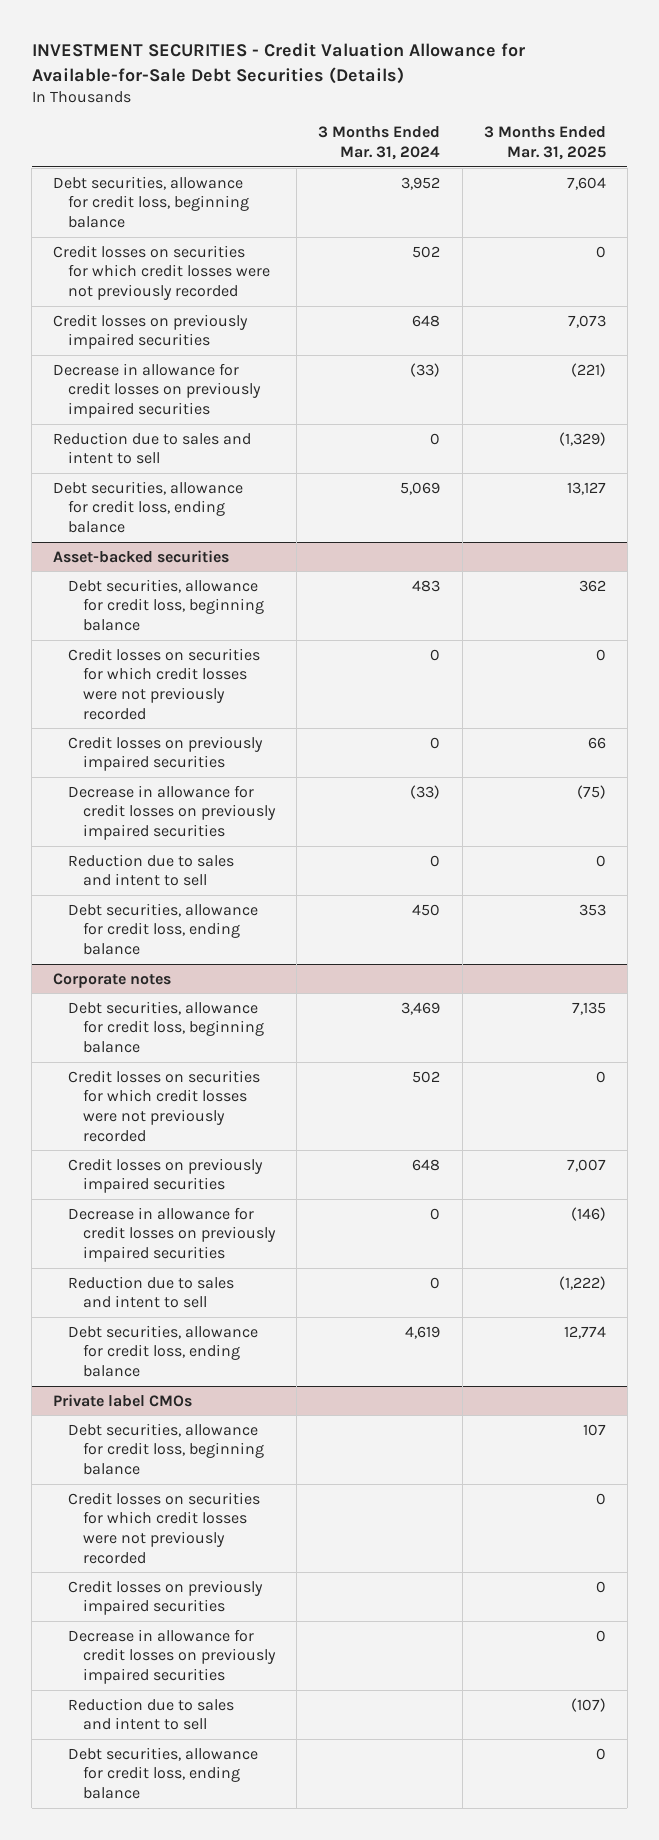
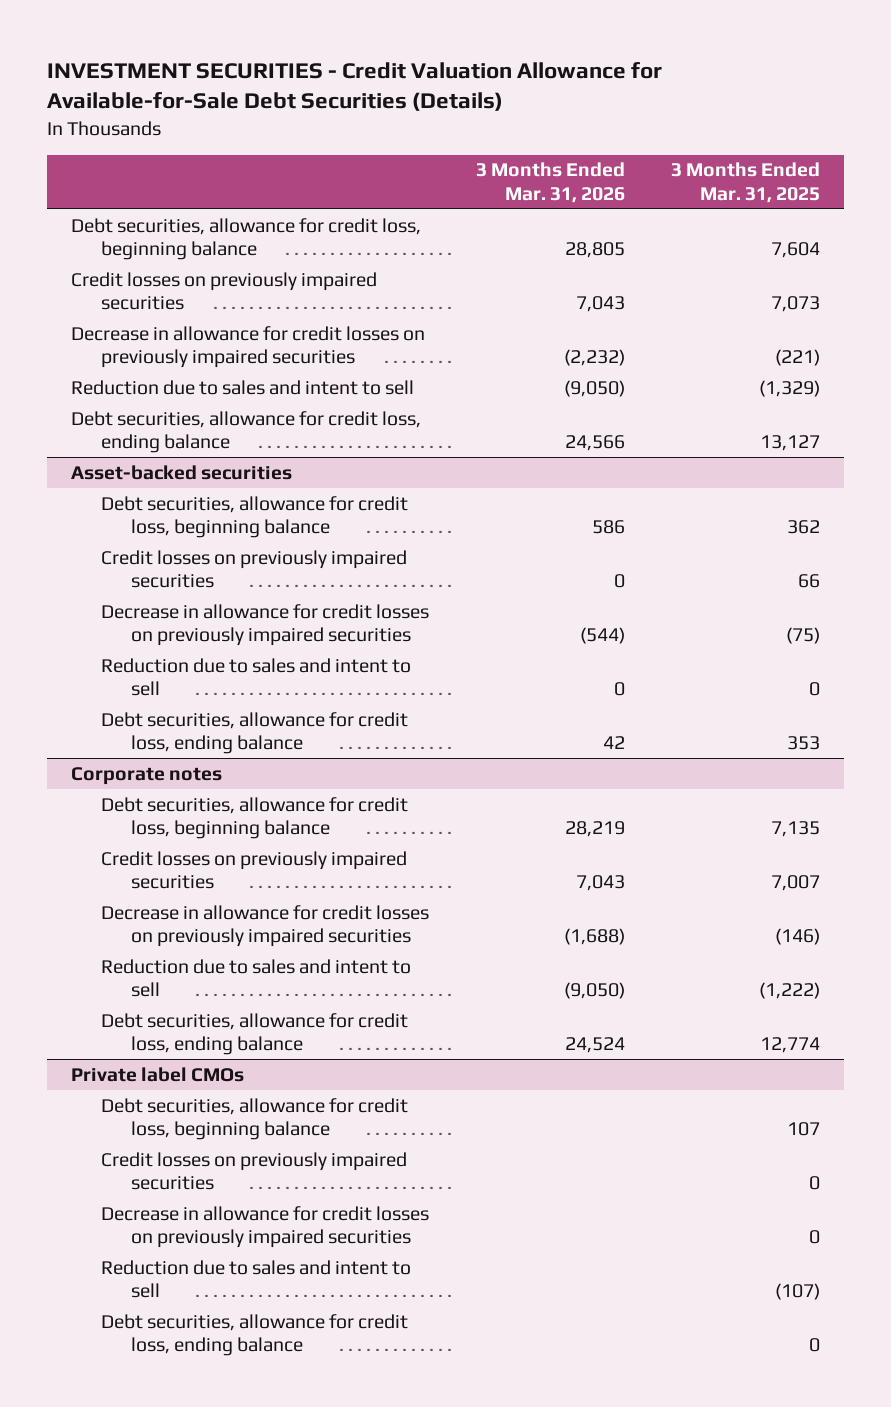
- | 3 Months Ended Mar. 31, 2024 | 3 Months Ended Mar. 31, 2025
+ | 3 Months Ended Mar. 31, 2026 | 3 Months Ended Mar. 31, 2025
- Credit losses on securities for which credit losses were not previously recorded | 502 | 0
@ Asset-backed securities
- Credit losses on securities for which credit losses were not previously recorded | 0 | 0
@ Corporate notes
- Credit losses on securities for which credit losses were not previously recorded | 502 | 0
@ Private label CMOs
- Credit losses on securities for which credit losses were not previously recorded | | 0

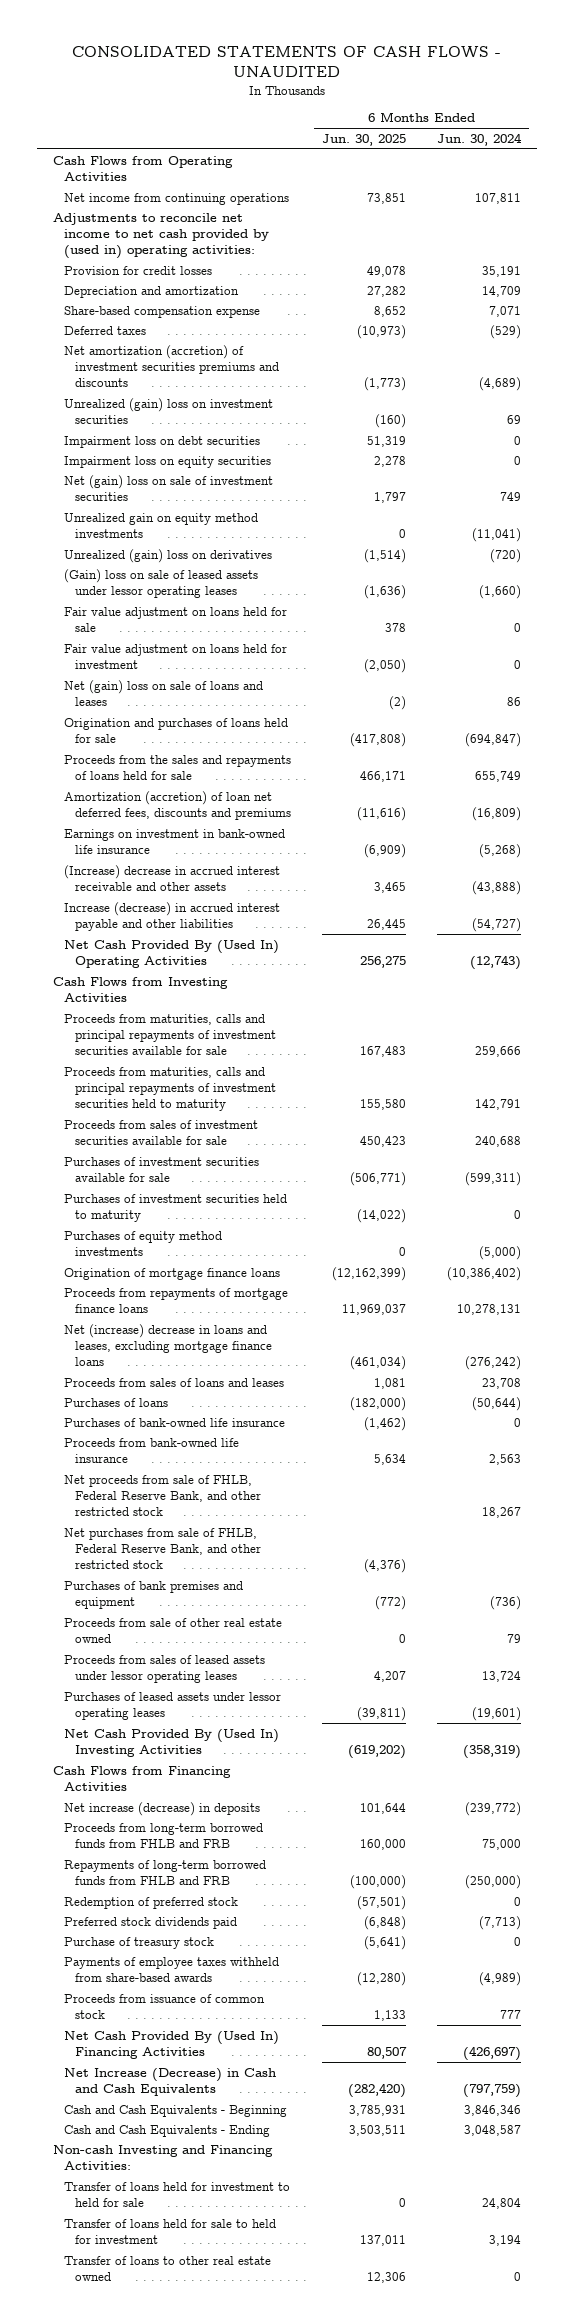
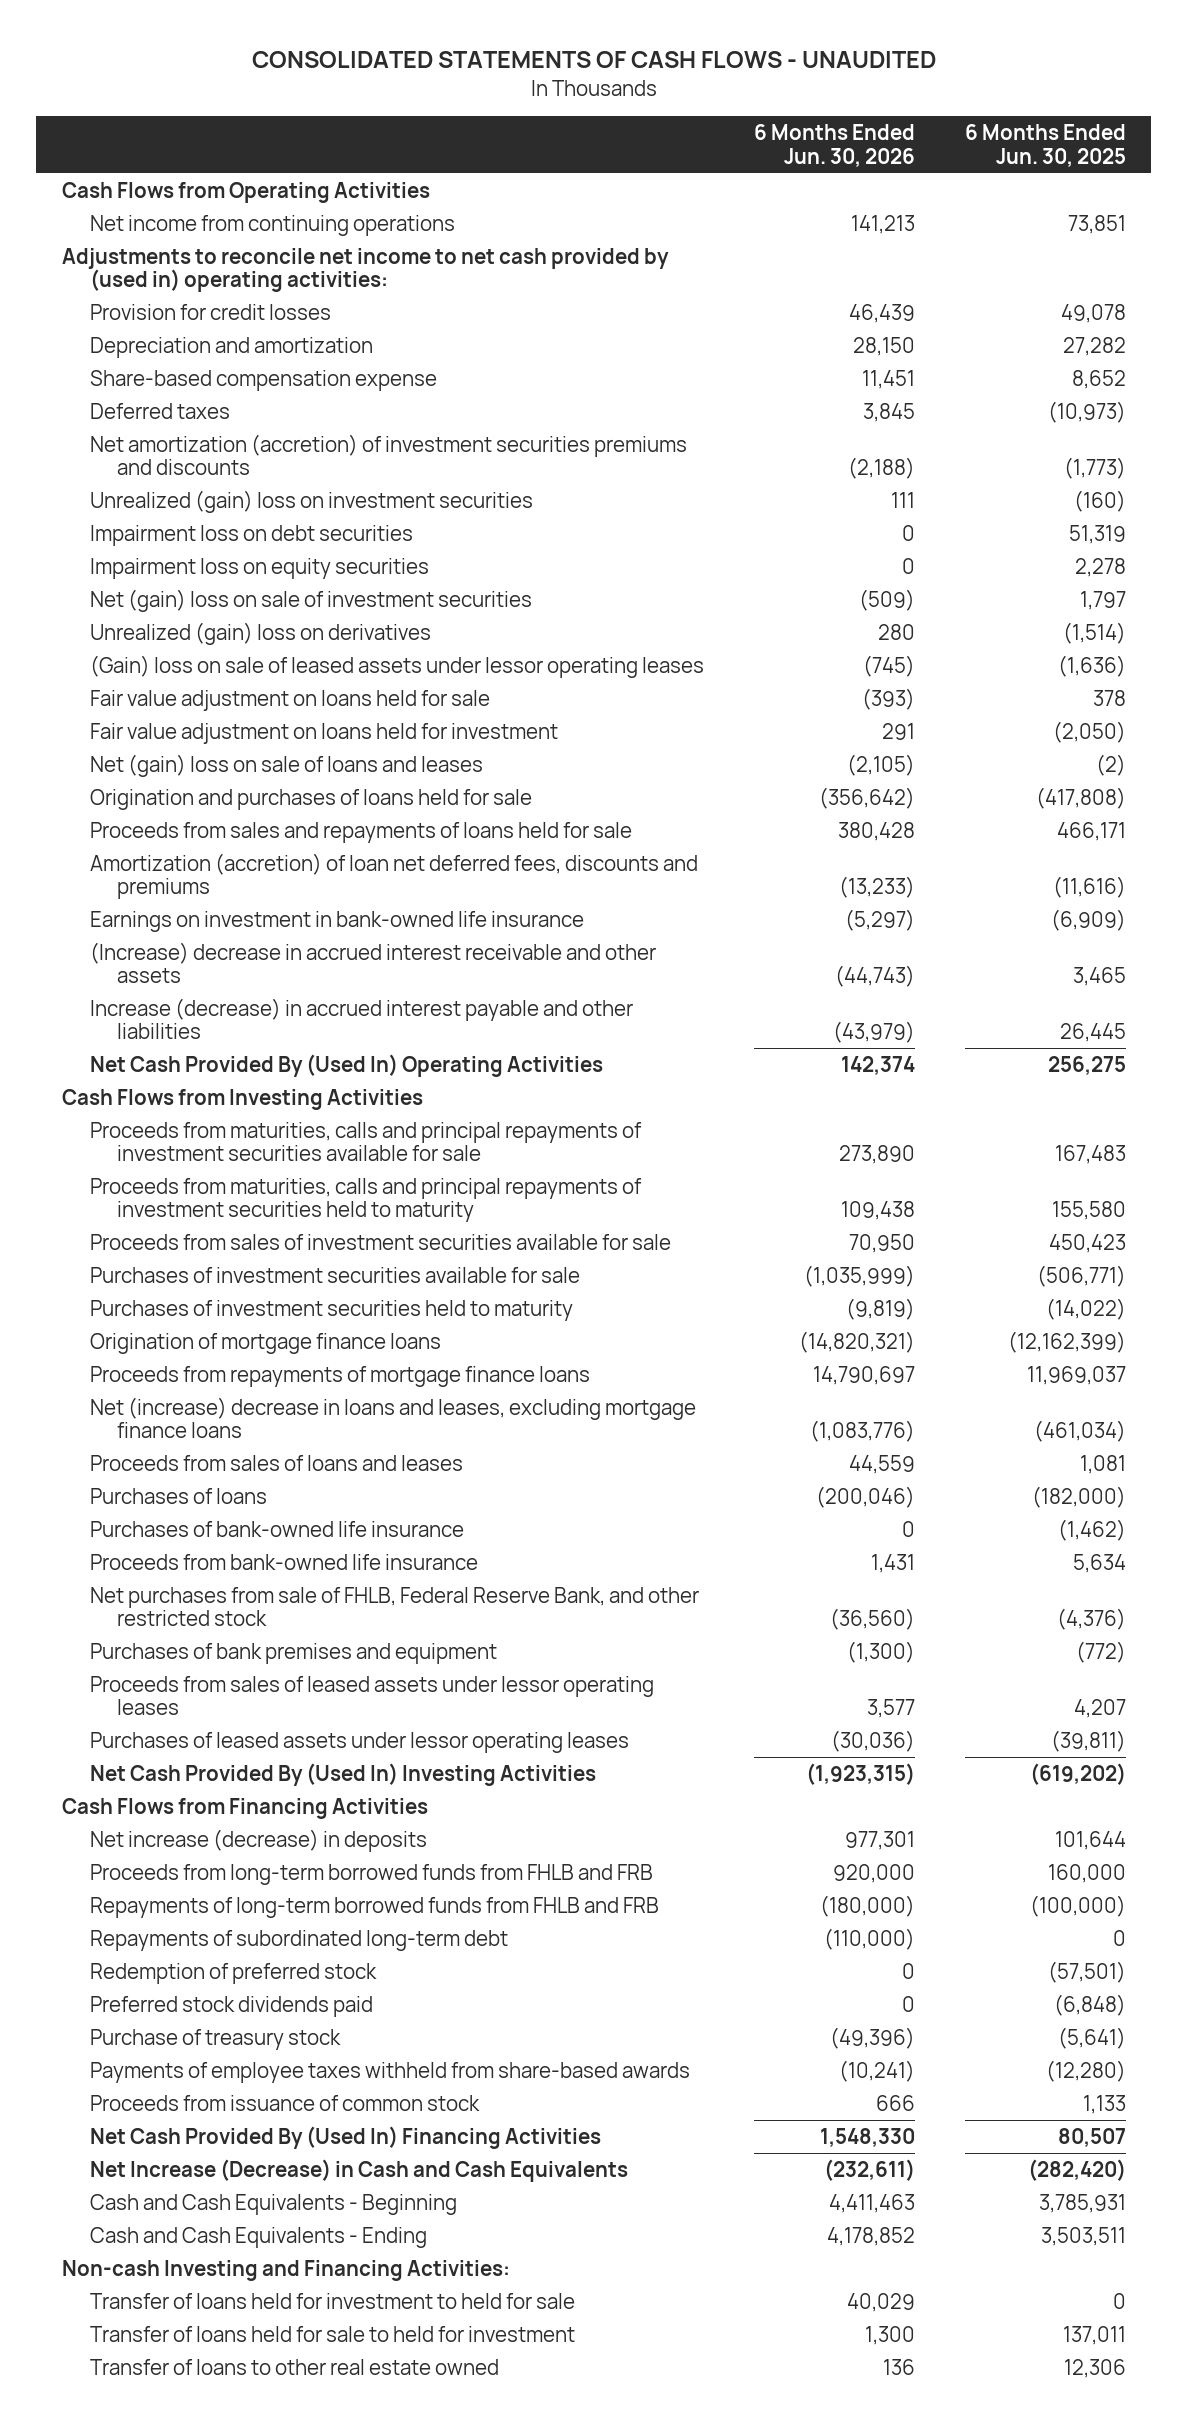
- | 6 Months Ended Jun. 30, 2025 | 6 Months Ended Jun. 30, 2024
+ | 6 Months Ended Jun. 30, 2026 | 6 Months Ended Jun. 30, 2025
- Unrealized gain on equity method investments | 0 | (11,041)
- Proceeds from the sales and repayments of loans held for sale | 466,171 | 655,749
+ Proceeds from sales and repayments of loans held for sale | 380,428 | 466,171
- Purchases of equity method investments | 0 | (5,000)
- Net proceeds from sale of FHLB, Federal Reserve Bank, and other restricted stock | | 18,267
- Proceeds from sale of other real estate owned | 0 | 79
+ Repayments of subordinated long-term debt | (110,000) | 0

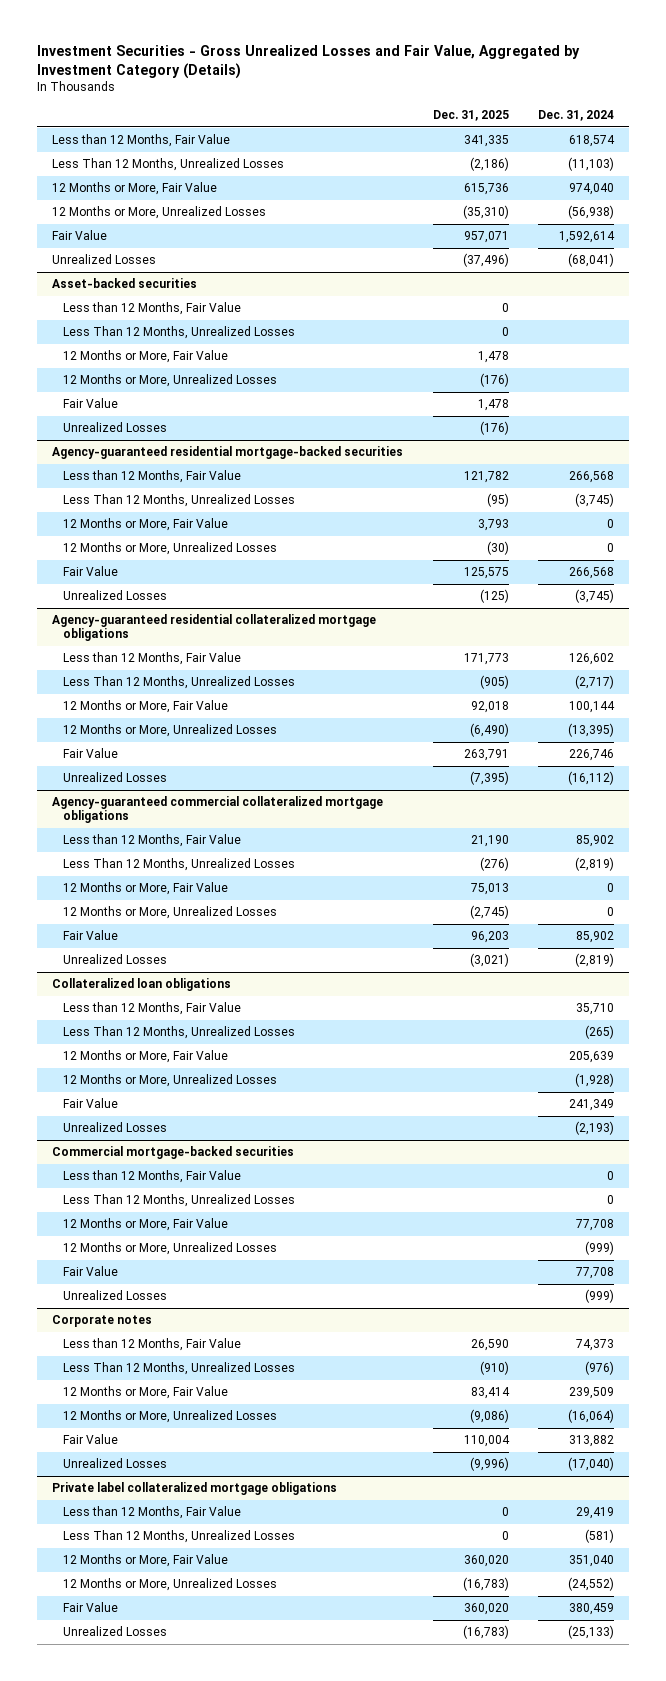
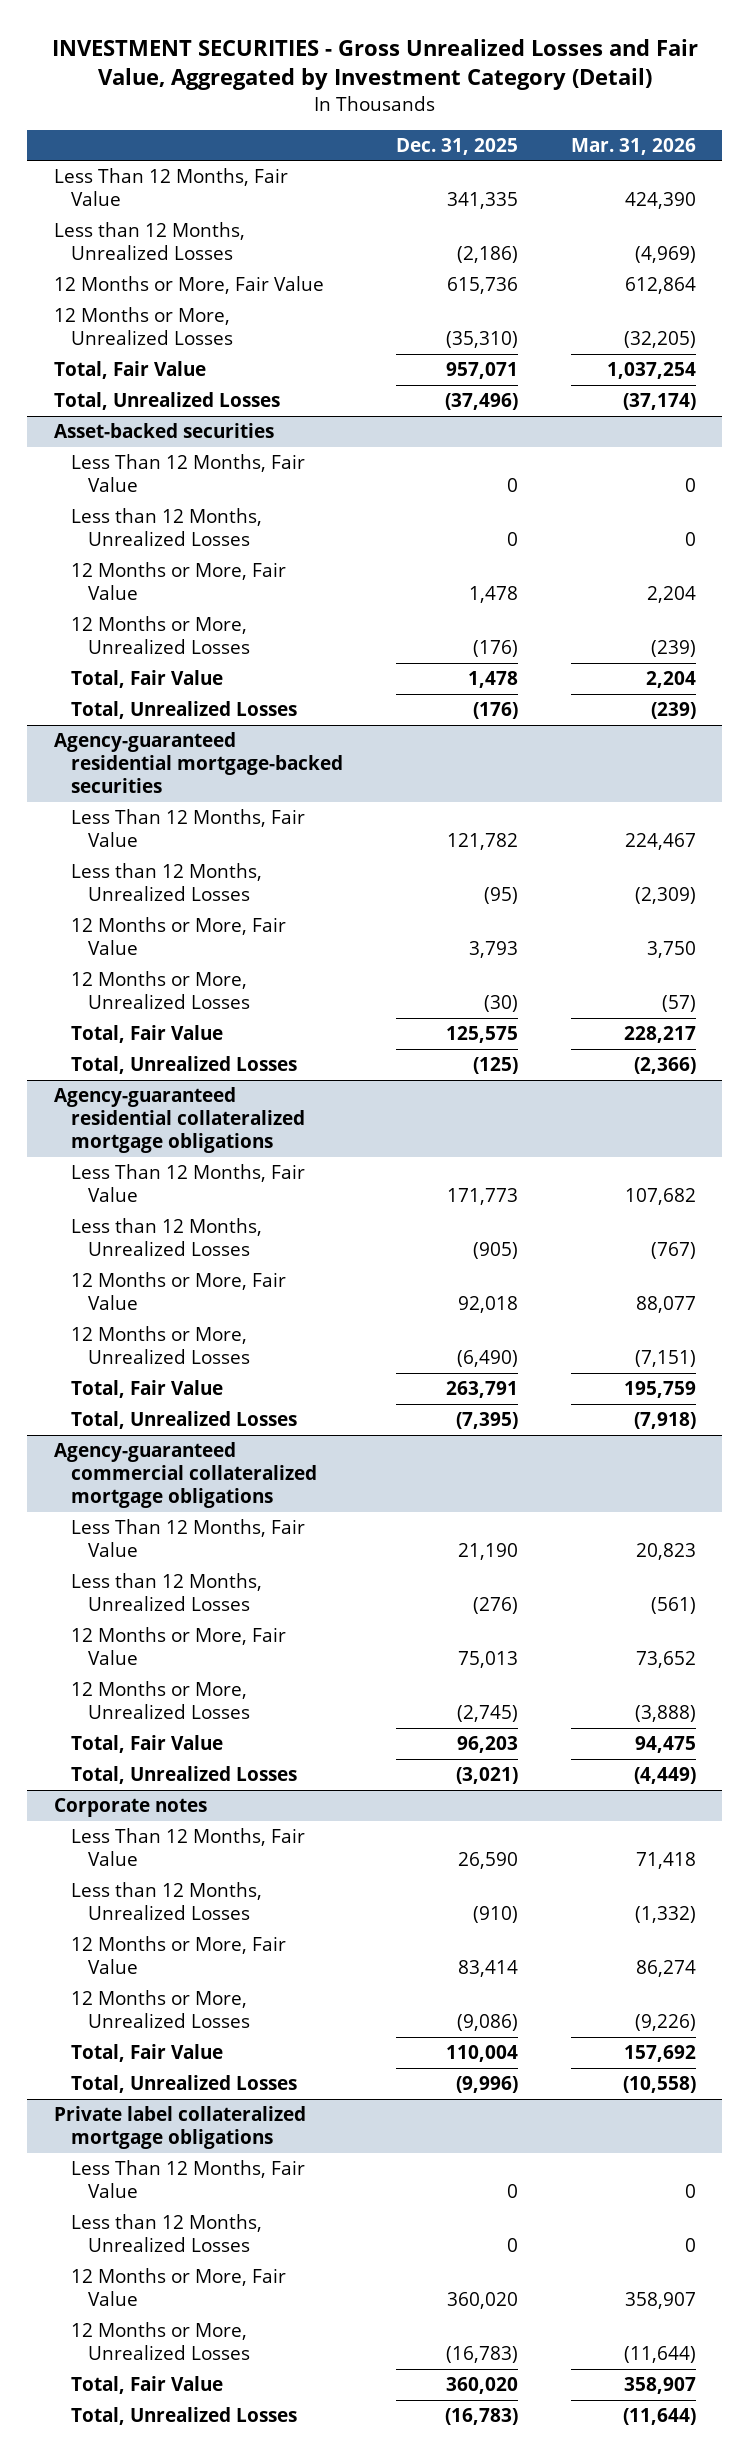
- Investment Securities - Gross Unrealized Losses and Fair Value, Aggregated by Investment Category (Details)
+ INVESTMENT SECURITIES - Gross Unrealized Losses and Fair Value, Aggregated by Investment Category (Detail)
- | Dec. 31, 2025 | Dec. 31, 2024
+ | Dec. 31, 2025 | Mar. 31, 2026
- Less than 12 Months, Fair Value | 341,335 | 618,574
- Less Than 12 Months, Unrealized Losses | (2,186) | (11,103)
+ Less Than 12 Months, Fair Value | 341,335 | 424,390
+ Less than 12 Months, Unrealized Losses | (2,186) | (4,969)
- Fair Value | 957,071 | 1,592,614
- Unrealized Losses | (37,496) | (68,041)
+ Total, Fair Value | 957,071 | 1,037,254
+ Total, Unrealized Losses | (37,496) | (37,174)
@ Asset-backed securities
- Less than 12 Months, Fair Value | 0 |
- Less Than 12 Months, Unrealized Losses | 0 |
+ Less Than 12 Months, Fair Value | 0 | 0
+ Less than 12 Months, Unrealized Losses | 0 | 0
- Fair Value | 1,478 |
- Unrealized Losses | (176) |
+ Total, Fair Value | 1,478 | 2,204
+ Total, Unrealized Losses | (176) | (239)
@ Agency-guaranteed residential mortgage-backed securities
- Less than 12 Months, Fair Value | 121,782 | 266,568
- Less Than 12 Months, Unrealized Losses | (95) | (3,745)
+ Less Than 12 Months, Fair Value | 121,782 | 224,467
+ Less than 12 Months, Unrealized Losses | (95) | (2,309)
- Fair Value | 125,575 | 266,568
- Unrealized Losses | (125) | (3,745)
+ Total, Fair Value | 125,575 | 228,217
+ Total, Unrealized Losses | (125) | (2,366)
@ Agency-guaranteed residential collateralized mortgage obligations
- Less than 12 Months, Fair Value | 171,773 | 126,602
- Less Than 12 Months, Unrealized Losses | (905) | (2,717)
+ Less Than 12 Months, Fair Value | 171,773 | 107,682
+ Less than 12 Months, Unrealized Losses | (905) | (767)
- Fair Value | 263,791 | 226,746
- Unrealized Losses | (7,395) | (16,112)
+ Total, Fair Value | 263,791 | 195,759
+ Total, Unrealized Losses | (7,395) | (7,918)
@ Agency-guaranteed commercial collateralized mortgage obligations
- Less than 12 Months, Fair Value | 21,190 | 85,902
- Less Than 12 Months, Unrealized Losses | (276) | (2,819)
+ Less Than 12 Months, Fair Value | 21,190 | 20,823
+ Less than 12 Months, Unrealized Losses | (276) | (561)
- Fair Value | 96,203 | 85,902
- Unrealized Losses | (3,021) | (2,819)
- Collateralized loan obligations
- Less than 12 Months, Fair Value | | 35,710
- Less Than 12 Months, Unrealized Losses | | (265)
- 12 Months or More, Fair Value | | 205,639
- 12 Months or More, Unrealized Losses | | (1,928)
- Fair Value | | 241,349
- Unrealized Losses | | (2,193)
- Commercial mortgage-backed securities
- Less than 12 Months, Fair Value | | 0
- Less Than 12 Months, Unrealized Losses | | 0
- 12 Months or More, Fair Value | | 77,708
- 12 Months or More, Unrealized Losses | | (999)
- Fair Value | | 77,708
- Unrealized Losses | | (999)
@ Agency-guaranteed commercial collateralized mortgage obligations
+ Total, Fair Value | 96,203 | 94,475
+ Total, Unrealized Losses | (3,021) | (4,449)
@ Corporate notes
- Less than 12 Months, Fair Value | 26,590 | 74,373
- Less Than 12 Months, Unrealized Losses | (910) | (976)
+ Less Than 12 Months, Fair Value | 26,590 | 71,418
+ Less than 12 Months, Unrealized Losses | (910) | (1,332)
- Fair Value | 110,004 | 313,882
- Unrealized Losses | (9,996) | (17,040)
+ Total, Fair Value | 110,004 | 157,692
+ Total, Unrealized Losses | (9,996) | (10,558)
@ Private label collateralized mortgage obligations
- Less than 12 Months, Fair Value | 0 | 29,419
- Less Than 12 Months, Unrealized Losses | 0 | (581)
+ Less Than 12 Months, Fair Value | 0 | 0
+ Less than 12 Months, Unrealized Losses | 0 | 0
- Fair Value | 360,020 | 380,459
- Unrealized Losses | (16,783) | (25,133)
+ Total, Fair Value | 360,020 | 358,907
+ Total, Unrealized Losses | (16,783) | (11,644)

